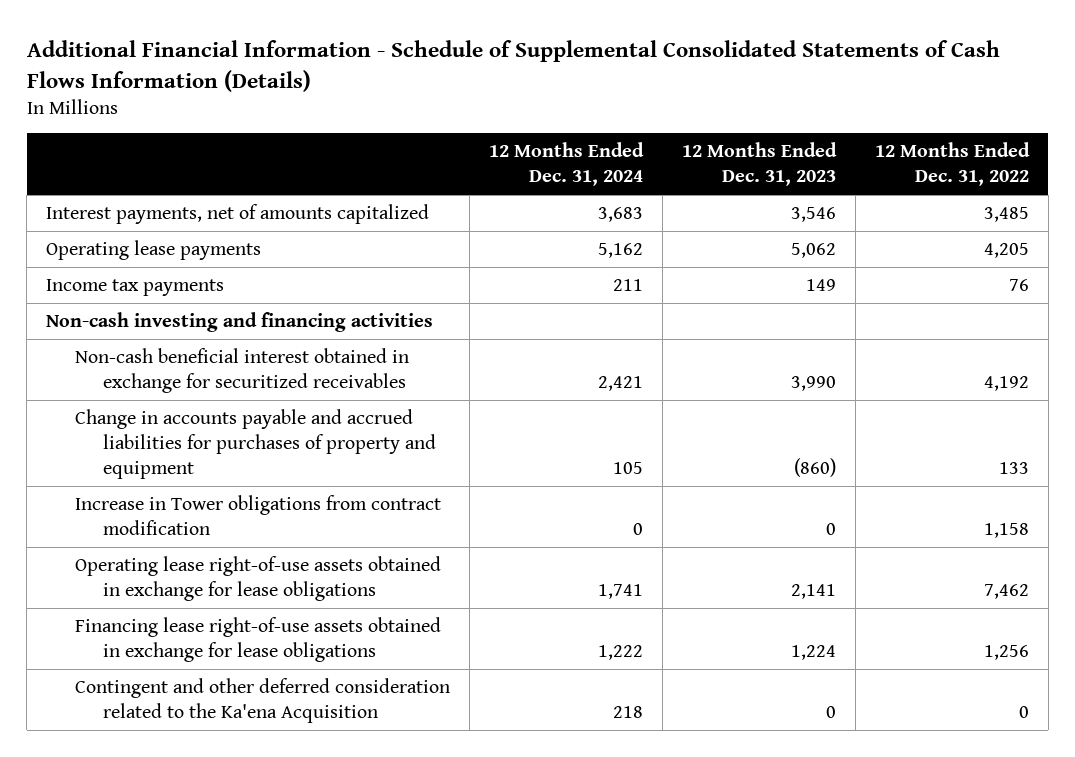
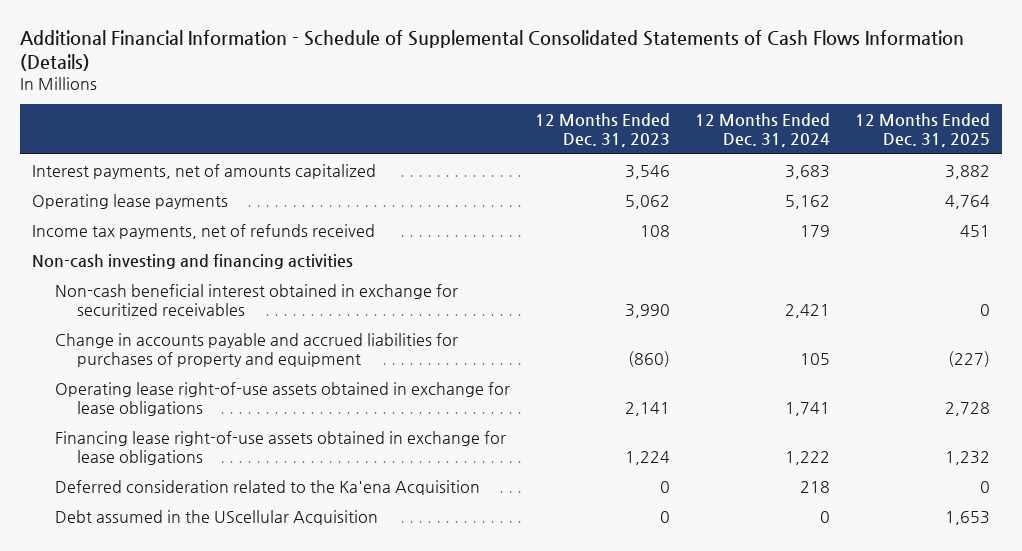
- | 12 Months Ended Dec. 31, 2024 | 12 Months Ended Dec. 31, 2023 | 12 Months Ended Dec. 31, 2022
+ | 12 Months Ended Dec. 31, 2023 | 12 Months Ended Dec. 31, 2024 | 12 Months Ended Dec. 31, 2025
- Income tax payments | 211 | 149 | 76
+ Income tax payments, net of refunds received | 108 | 179 | 451
- Increase in Tower obligations from contract modification | 0 | 0 | 1,158
- Contingent and other deferred consideration related to the Ka'ena Acquisition | 218 | 0 | 0
+ Deferred consideration related to the Ka'ena Acquisition | 0 | 218 | 0
+ Debt assumed in the UScellular Acquisition | 0 | 0 | 1,653

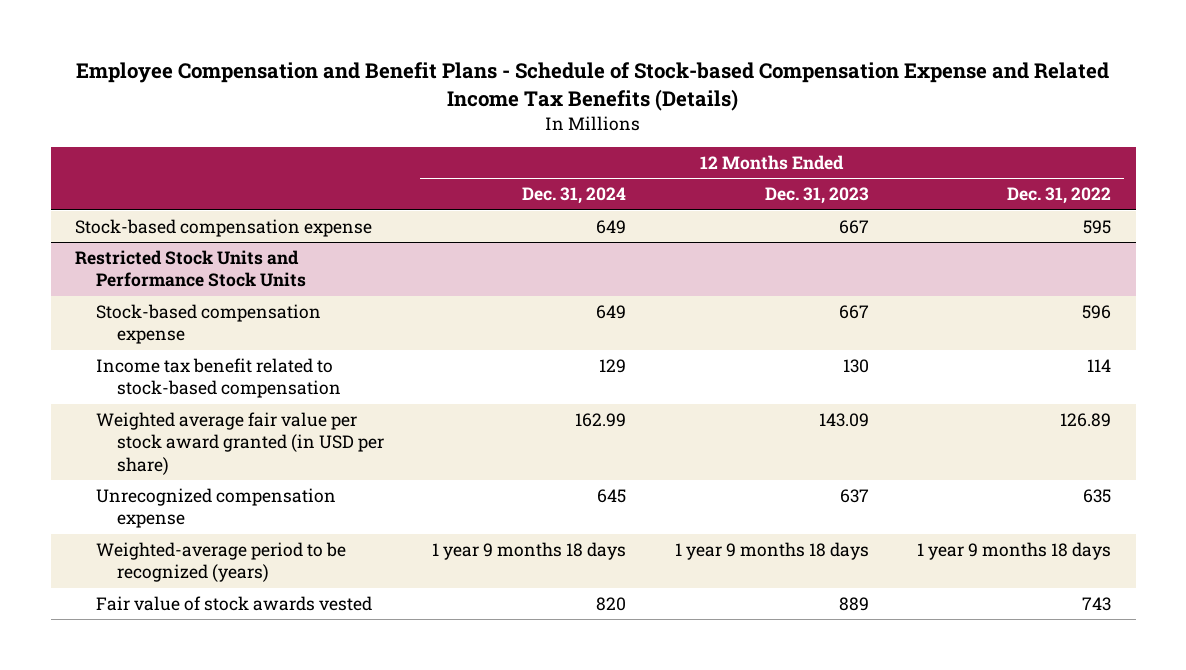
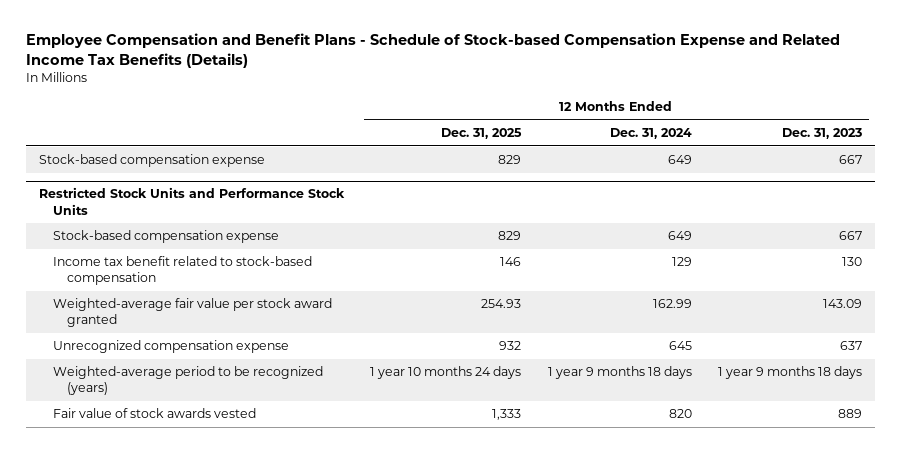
- | 12 Months Ended Dec. 31, 2024 | 12 Months Ended Dec. 31, 2023 | 12 Months Ended Dec. 31, 2022
+ | 12 Months Ended Dec. 31, 2025 | 12 Months Ended Dec. 31, 2024 | 12 Months Ended Dec. 31, 2023
@ Restricted Stock Units and Performance Stock Units
- Weighted average fair value per stock award granted (in USD per share) | 162.99 | 143.09 | 126.89
+ Weighted-average fair value per stock award granted | 254.93 | 162.99 | 143.09

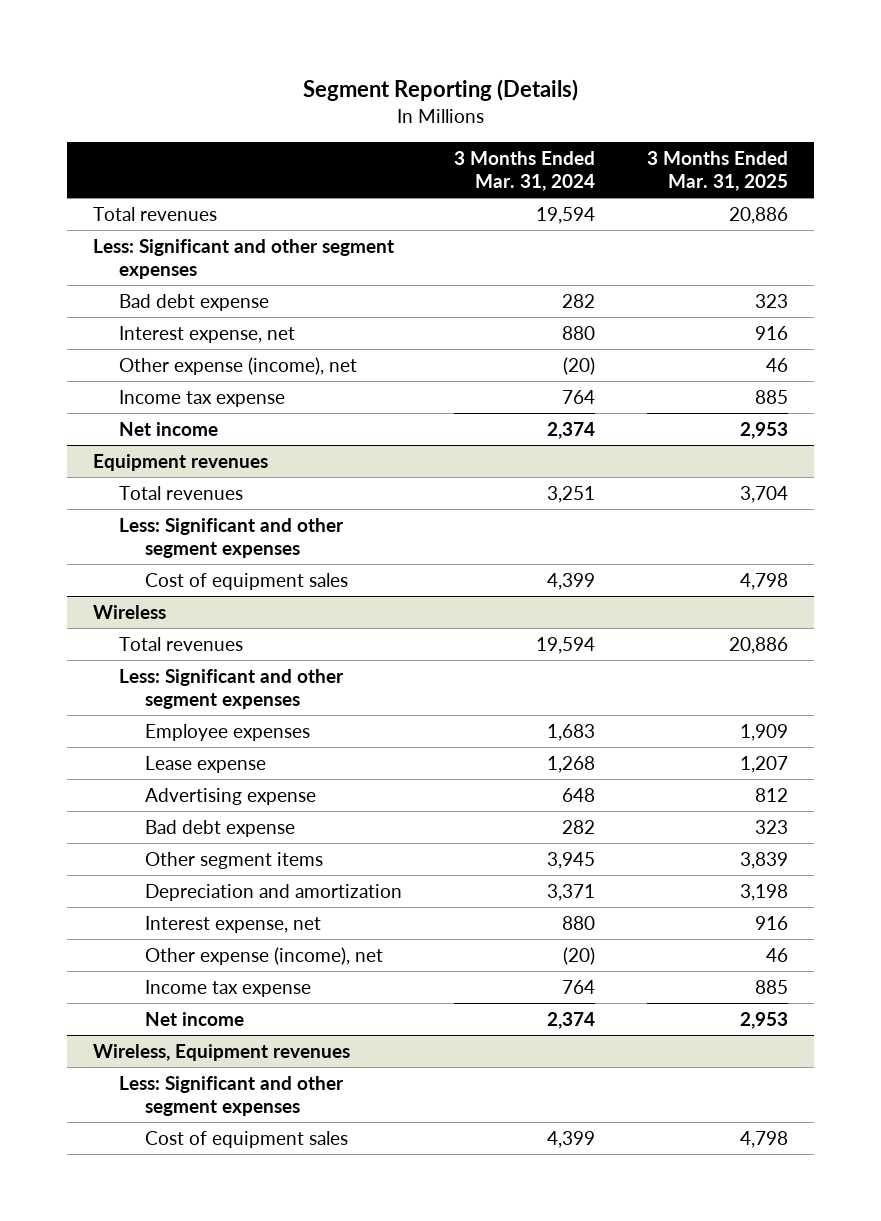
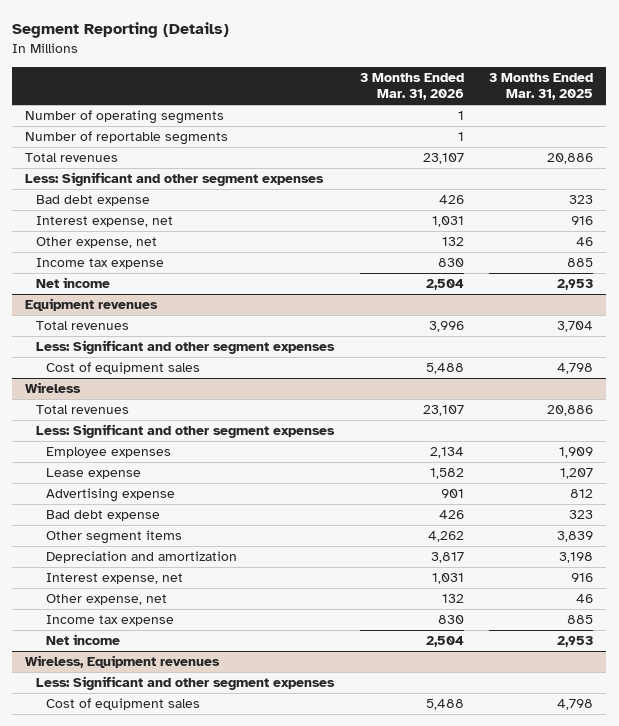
- | 3 Months Ended Mar. 31, 2024 | 3 Months Ended Mar. 31, 2025
+ | 3 Months Ended Mar. 31, 2026 | 3 Months Ended Mar. 31, 2025
+ Number of operating segments | 1 |
+ Number of reportable segments | 1 |
- Other expense (income), net | (20) | 46
+ Other expense, net | 132 | 46
@ Wireless
- Other expense (income), net | (20) | 46
+ Other expense, net | 132 | 46

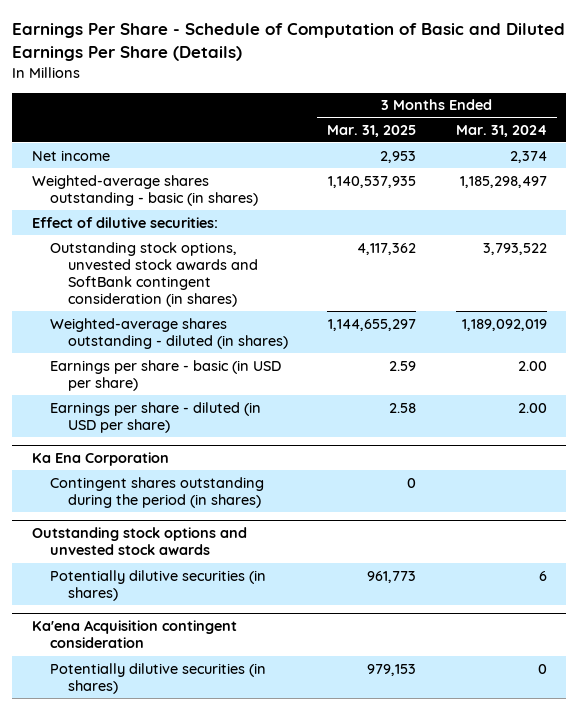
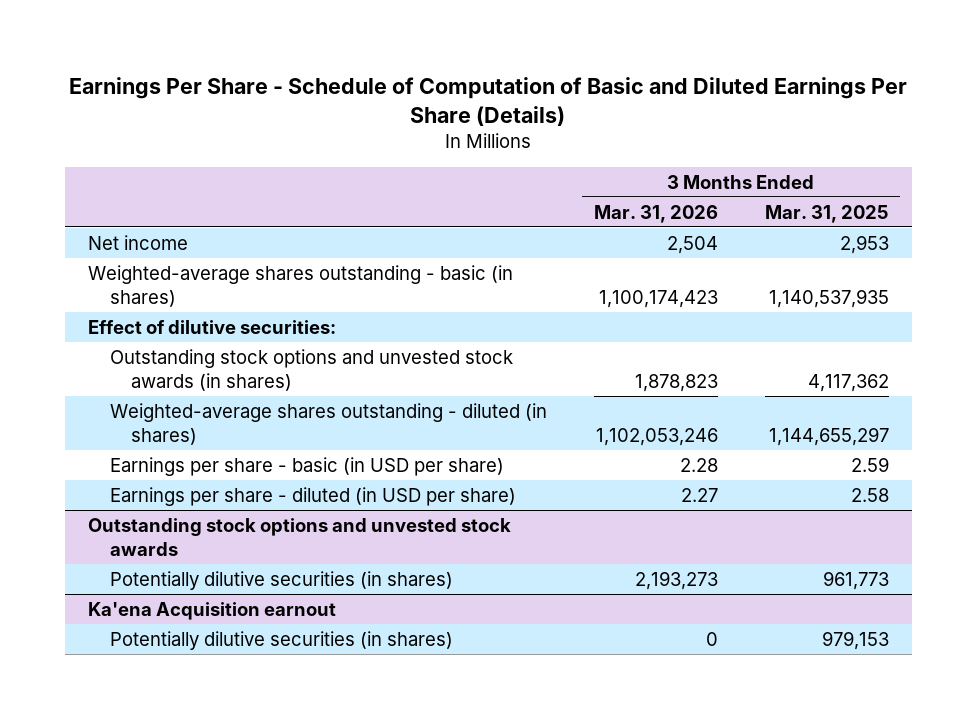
- | 3 Months Ended Mar. 31, 2025 | 3 Months Ended Mar. 31, 2024
+ | 3 Months Ended Mar. 31, 2026 | 3 Months Ended Mar. 31, 2025
- Outstanding stock options, unvested stock awards and SoftBank contingent consideration (in shares) | 4,117,362 | 3,793,522
+ Outstanding stock options and unvested stock awards (in shares) | 1,878,823 | 4,117,362
- Ka Ena Corporation
- Contingent shares outstanding during the period (in shares) | 0 |
- Ka'ena Acquisition contingent consideration
+ Ka'ena Acquisition earnout

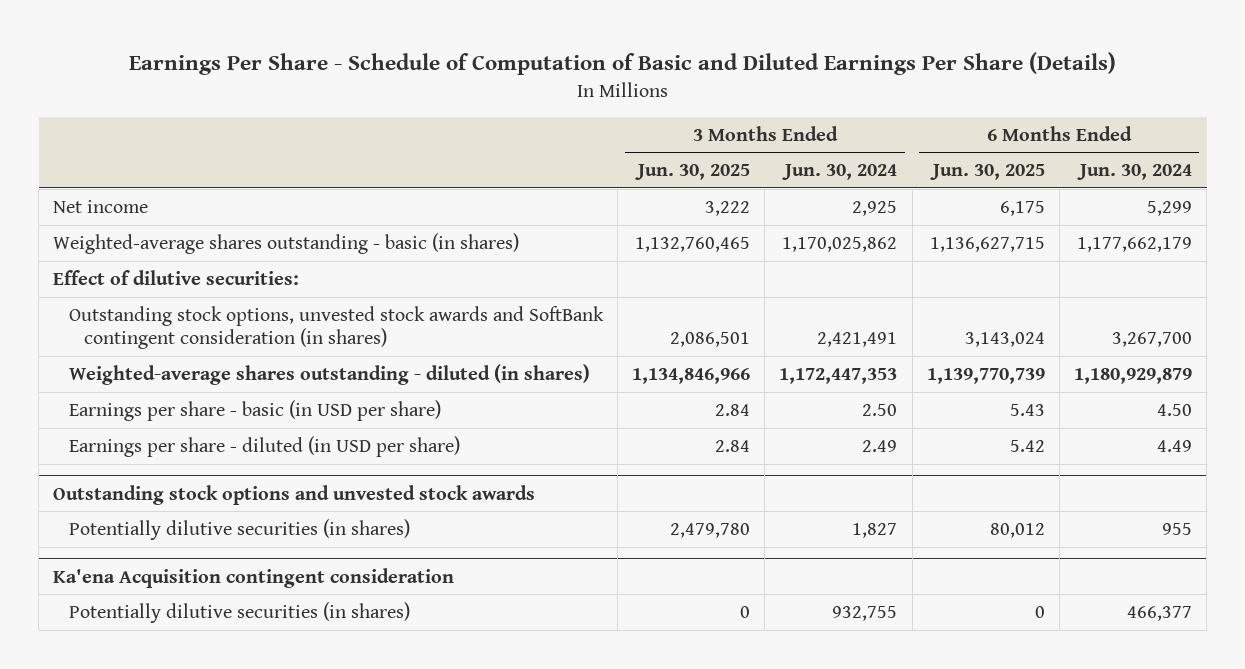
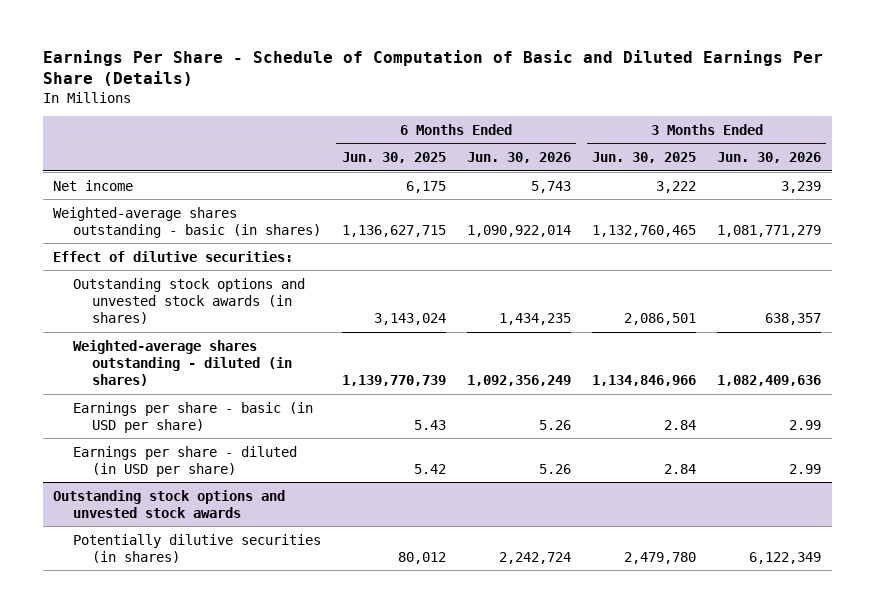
- | 3 Months Ended Jun. 30, 2025 | 3 Months Ended Jun. 30, 2024 | 6 Months Ended Jun. 30, 2025 | 6 Months Ended Jun. 30, 2024
+ | 6 Months Ended Jun. 30, 2025 | 6 Months Ended Jun. 30, 2026 | 3 Months Ended Jun. 30, 2025 | 3 Months Ended Jun. 30, 2026
- Outstanding stock options, unvested stock awards and SoftBank contingent consideration (in shares) | 2,086,501 | 2,421,491 | 3,143,024 | 3,267,700
+ Outstanding stock options and unvested stock awards (in shares) | 3,143,024 | 1,434,235 | 2,086,501 | 638,357
- Ka'ena Acquisition contingent consideration
- Potentially dilutive securities (in shares) | 0 | 932,755 | 0 | 466,377

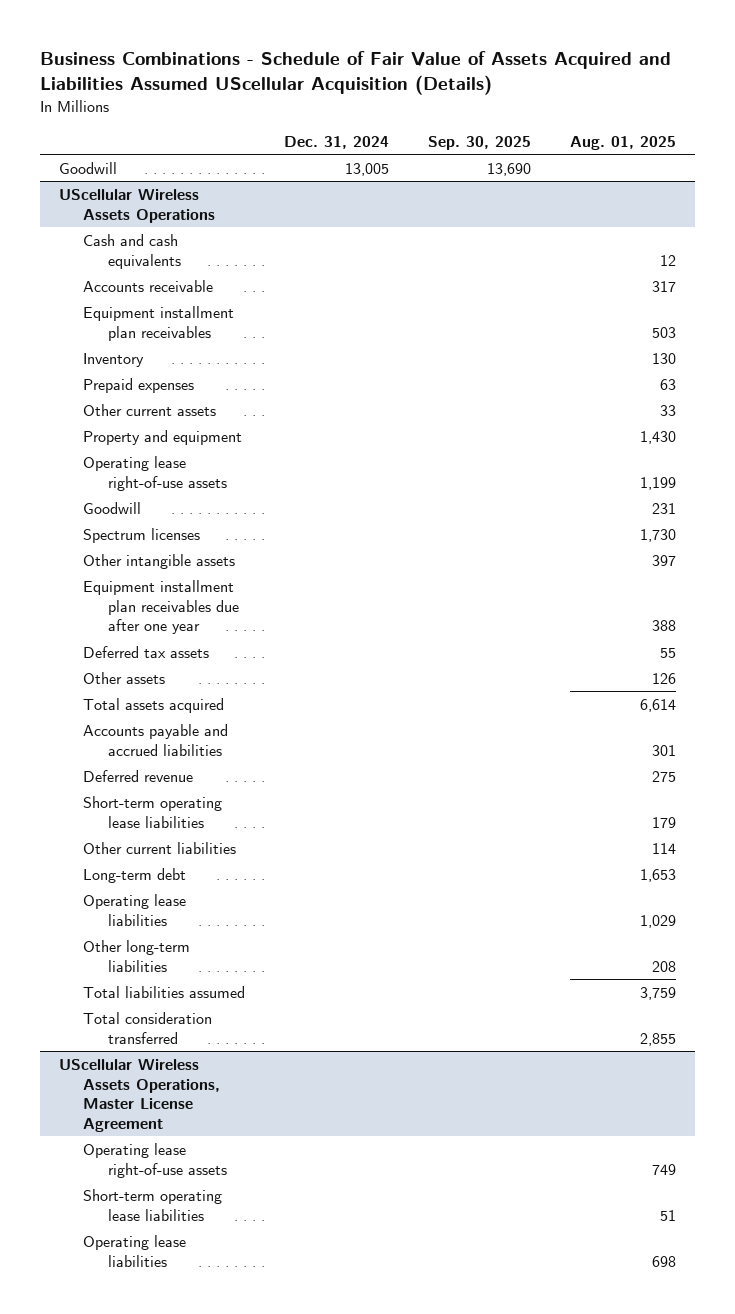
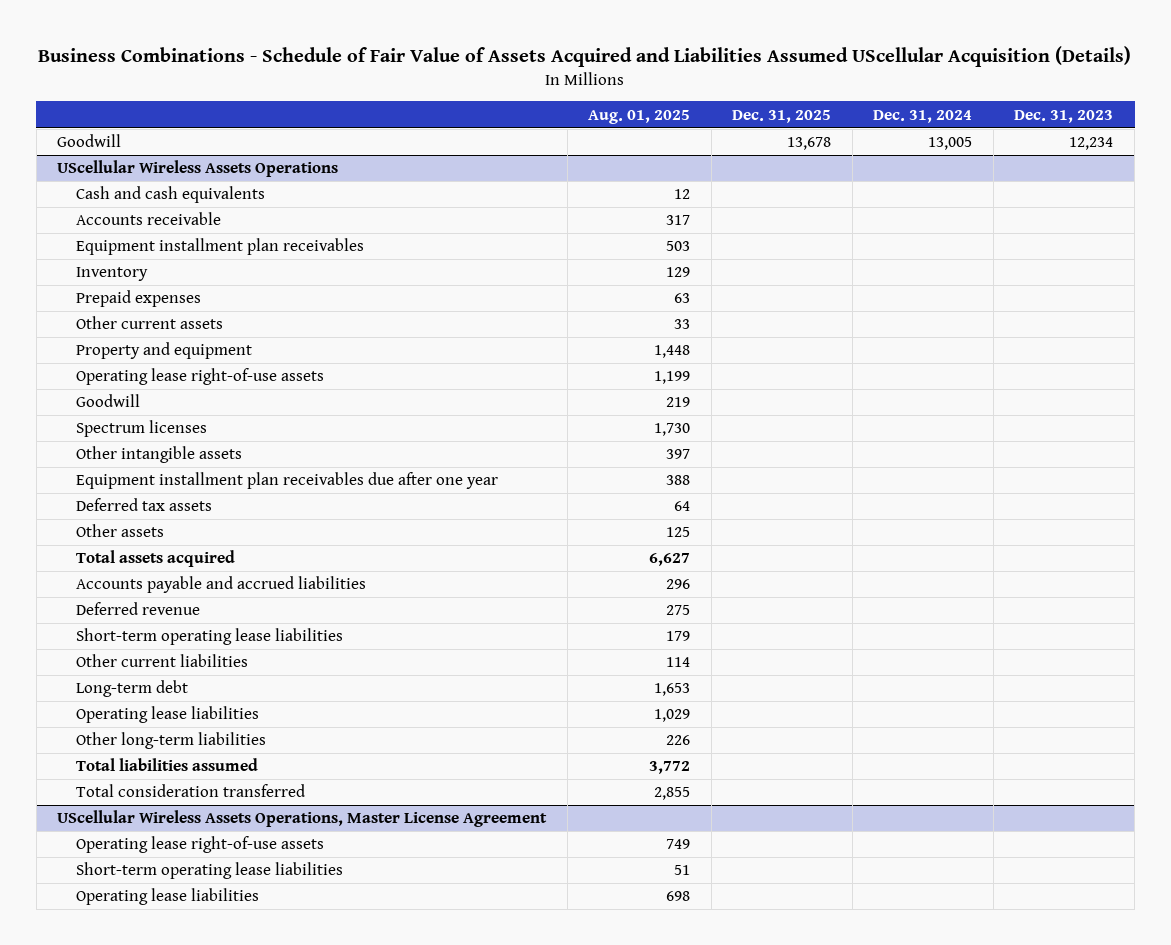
- | Dec. 31, 2024 | Sep. 30, 2025 | Aug. 01, 2025
+ | Aug. 01, 2025 | Dec. 31, 2025 | Dec. 31, 2024 | Dec. 31, 2023
@ UScellular Wireless Assets Operations
- Inventory | | | 130
+ Inventory | 129 | | |
- Property and equipment | | | 1,430
+ Property and equipment | 1,448 | | |
- Goodwill | | | 231
+ Goodwill | 219 | | |
- Deferred tax assets | | | 55
- Other assets | | | 126
- Total assets acquired | | | 6,614
- Accounts payable and accrued liabilities | | | 301
+ Deferred tax assets | 64 | | |
+ Other assets | 125 | | |
+ Total assets acquired | 6,627 | | |
+ Accounts payable and accrued liabilities | 296 | | |
- Other long-term liabilities | | | 208
- Total liabilities assumed | | | 3,759
+ Other long-term liabilities | 226 | | |
+ Total liabilities assumed | 3,772 | | |

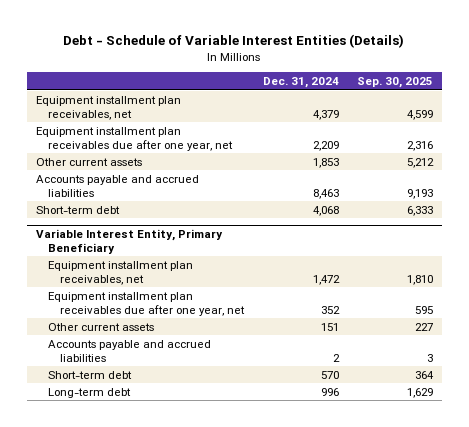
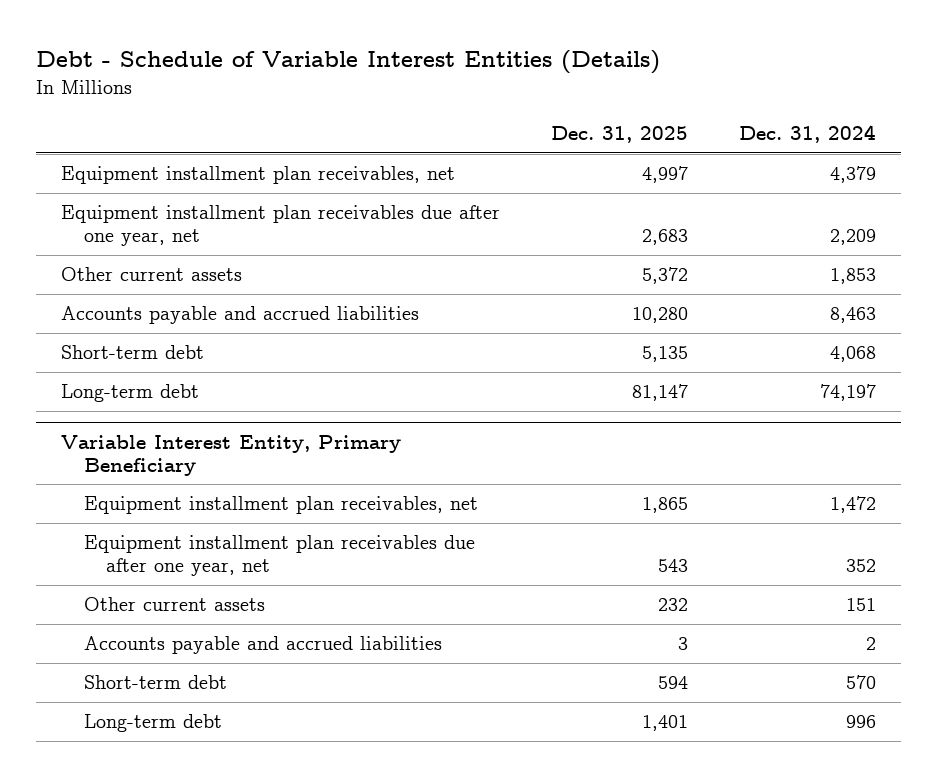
- | Dec. 31, 2024 | Sep. 30, 2025
+ | Dec. 31, 2025 | Dec. 31, 2024
+ Long-term debt | 81,147 | 74,197

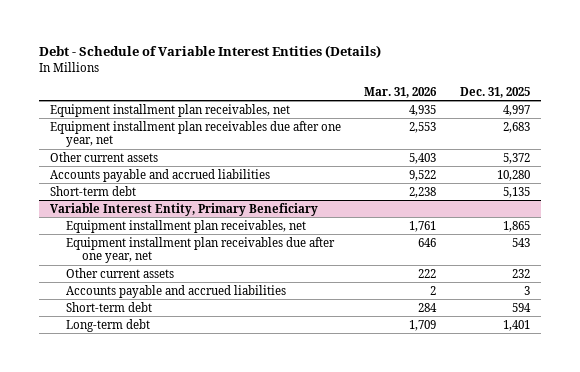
- | Dec. 31, 2025 | Dec. 31, 2024
+ | Mar. 31, 2026 | Dec. 31, 2025
- Long-term debt | 81,147 | 74,197

